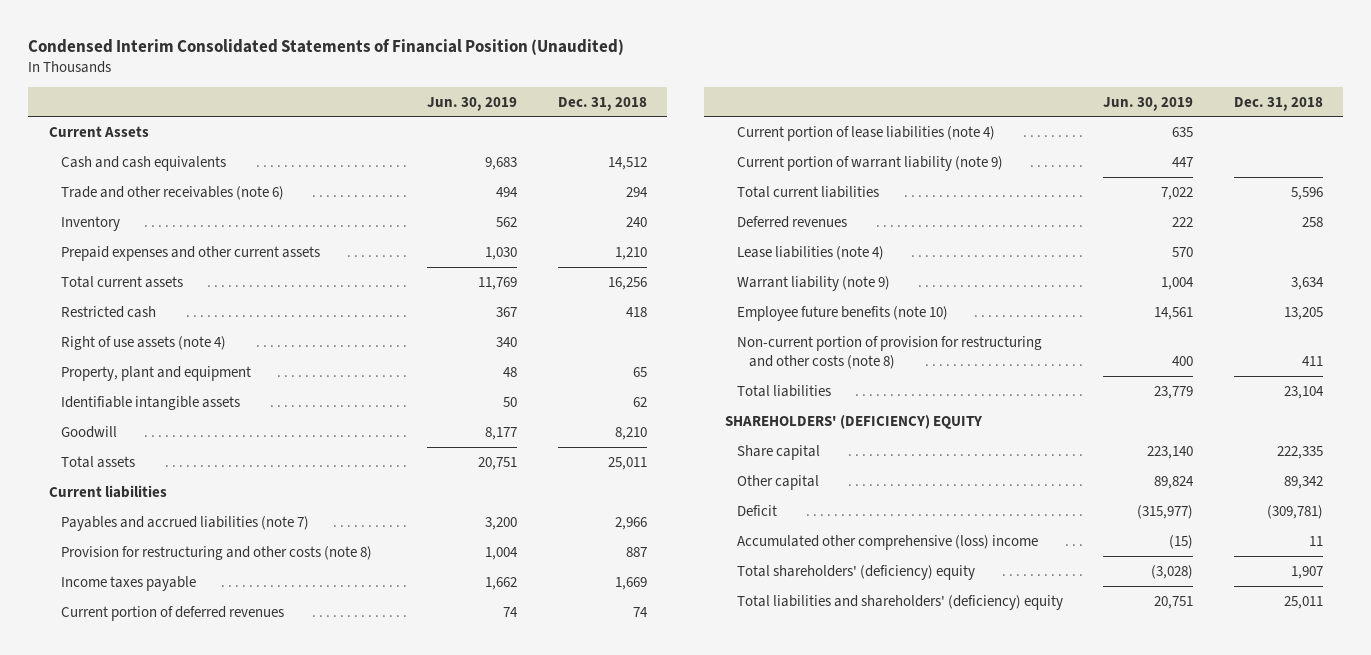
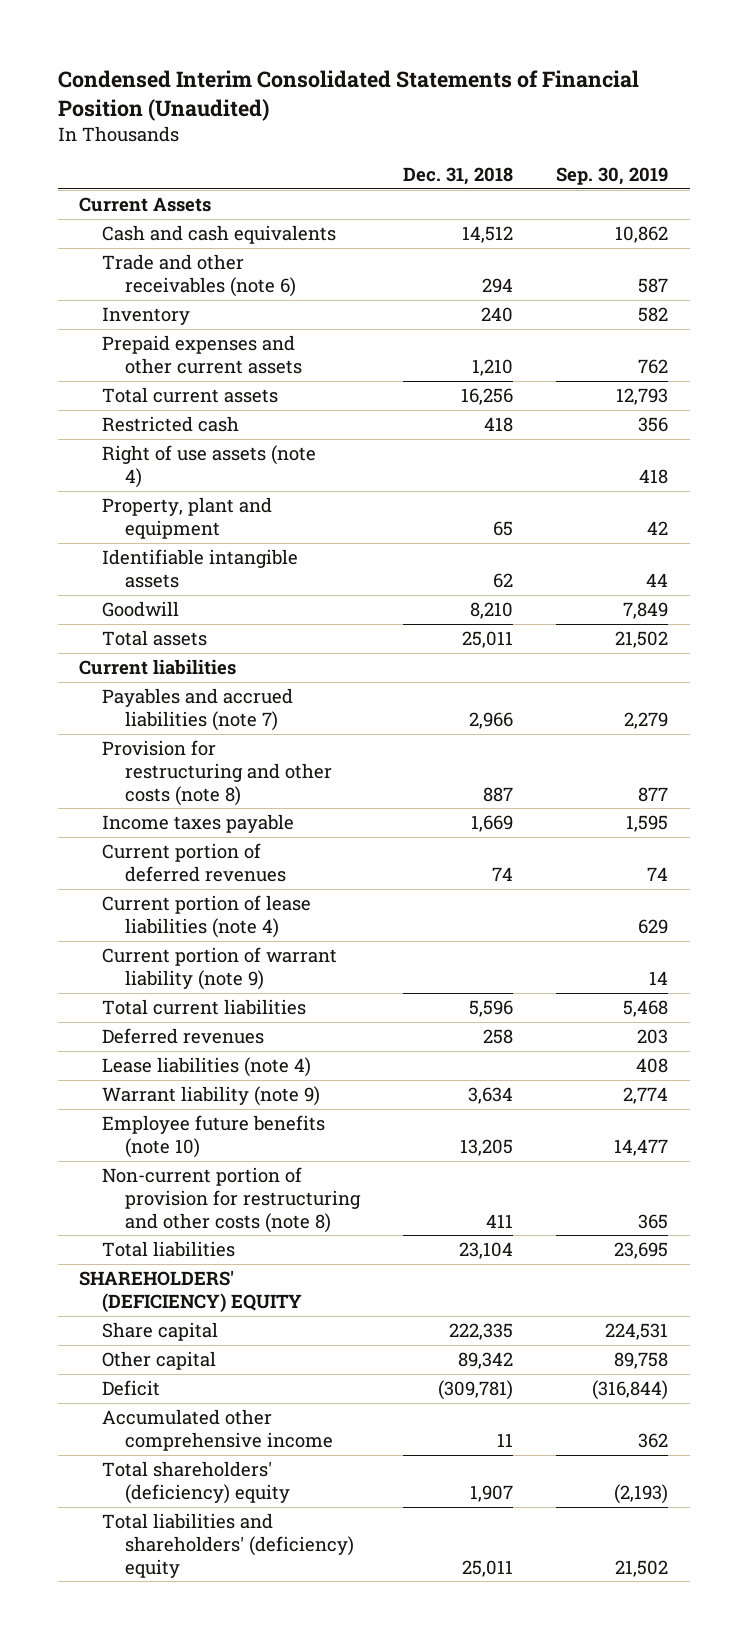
- | Jun. 30, 2019 | Dec. 31, 2018
+ | Dec. 31, 2018 | Sep. 30, 2019
- Accumulated other comprehensive (loss) income | (15) | 11
+ Accumulated other comprehensive income | 11 | 362

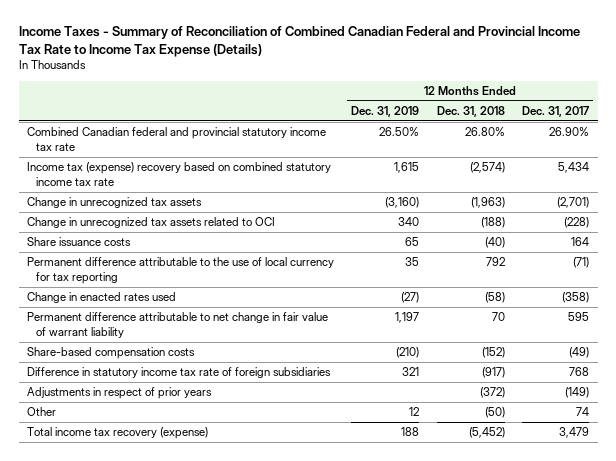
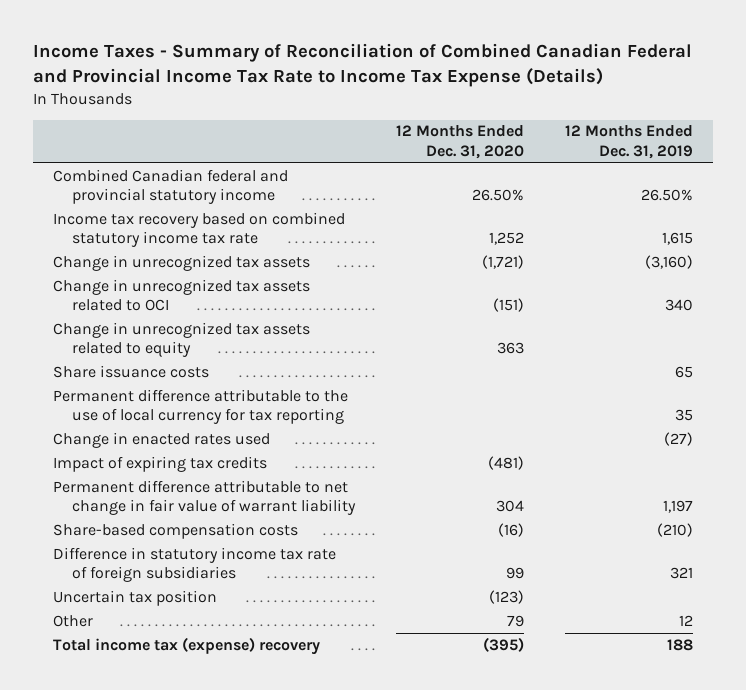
- | 12 Months Ended Dec. 31, 2019 | 12 Months Ended Dec. 31, 2018 | 12 Months Ended Dec. 31, 2017
+ | 12 Months Ended Dec. 31, 2020 | 12 Months Ended Dec. 31, 2019
- Combined Canadian federal and provincial statutory income tax rate | 26.50% | 26.80% | 26.90%
- Income tax (expense) recovery based on combined statutory income tax rate | 1,615 | (2,574) | 5,434
+ Combined Canadian federal and provincial statutory income | 26.50% | 26.50%
+ Income tax recovery based on combined statutory income tax rate | 1,252 | 1,615
+ Change in unrecognized tax assets related to equity | 363 |
+ Impact of expiring tax credits | (481) |
- Adjustments in respect of prior years | | (372) | (149)
+ Uncertain tax position | (123) |
- Total income tax recovery (expense) | 188 | (5,452) | 3,479
+ Total income tax (expense) recovery | (395) | 188

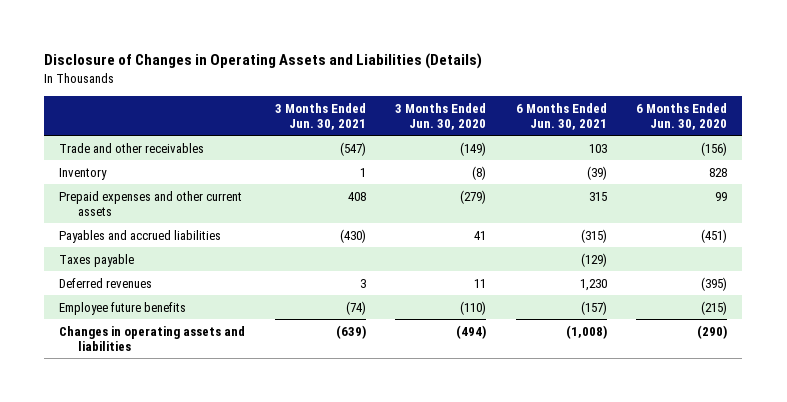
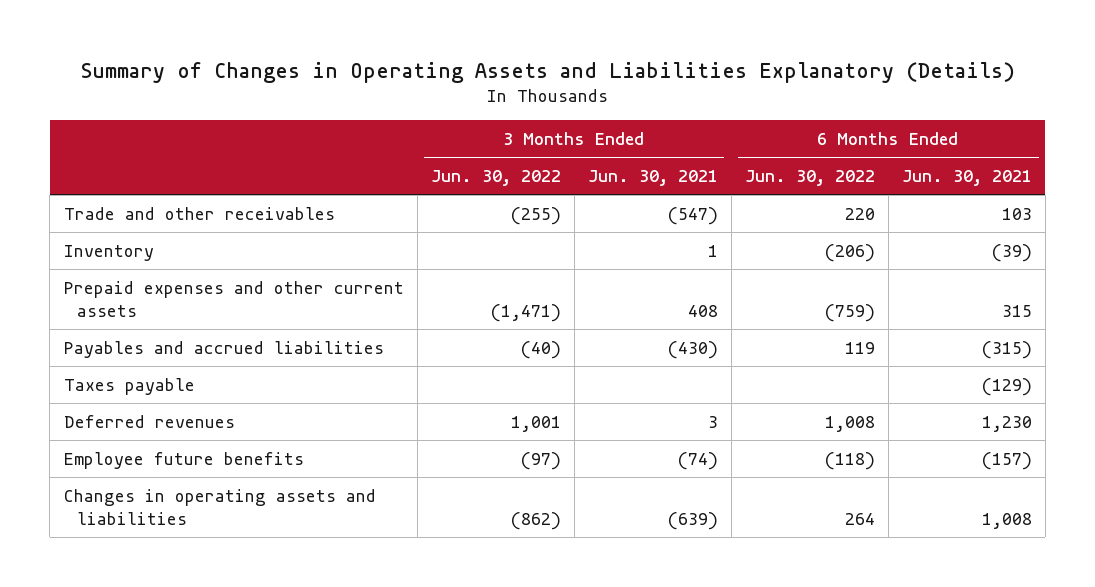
- Disclosure of Changes in Operating Assets and Liabilities (Details)
+ Summary of Changes in Operating Assets and Liabilities Explanatory (Details)
- | 3 Months Ended Jun. 30, 2021 | 3 Months Ended Jun. 30, 2020 | 6 Months Ended Jun. 30, 2021 | 6 Months Ended Jun. 30, 2020
+ | 3 Months Ended Jun. 30, 2022 | 3 Months Ended Jun. 30, 2021 | 6 Months Ended Jun. 30, 2022 | 6 Months Ended Jun. 30, 2021
- Changes in operating assets and liabilities | (639) | (494) | (1,008) | (290)
+ Changes in operating assets and liabilities | (862) | (639) | 264 | 1,008

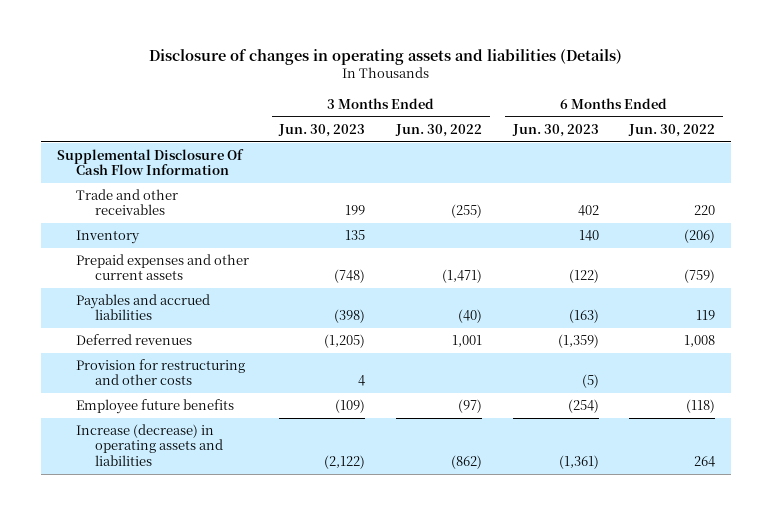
- Summary of Changes in Operating Assets and Liabilities Explanatory (Details)
+ Disclosure of changes in operating assets and liabilities (Details)
- | 3 Months Ended Jun. 30, 2022 | 3 Months Ended Jun. 30, 2021 | 6 Months Ended Jun. 30, 2022 | 6 Months Ended Jun. 30, 2021
+ | 3 Months Ended Jun. 30, 2023 | 3 Months Ended Jun. 30, 2022 | 6 Months Ended Jun. 30, 2023 | 6 Months Ended Jun. 30, 2022
+ Supplemental Disclosure Of Cash Flow Information
- Taxes payable | | | | (129)
+ Provision for restructuring and other costs | 4 | | (5) |
- Changes in operating assets and liabilities | (862) | (639) | 264 | 1,008
+ Increase (decrease) in operating assets and liabilities | (2,122) | (862) | (1,361) | 264

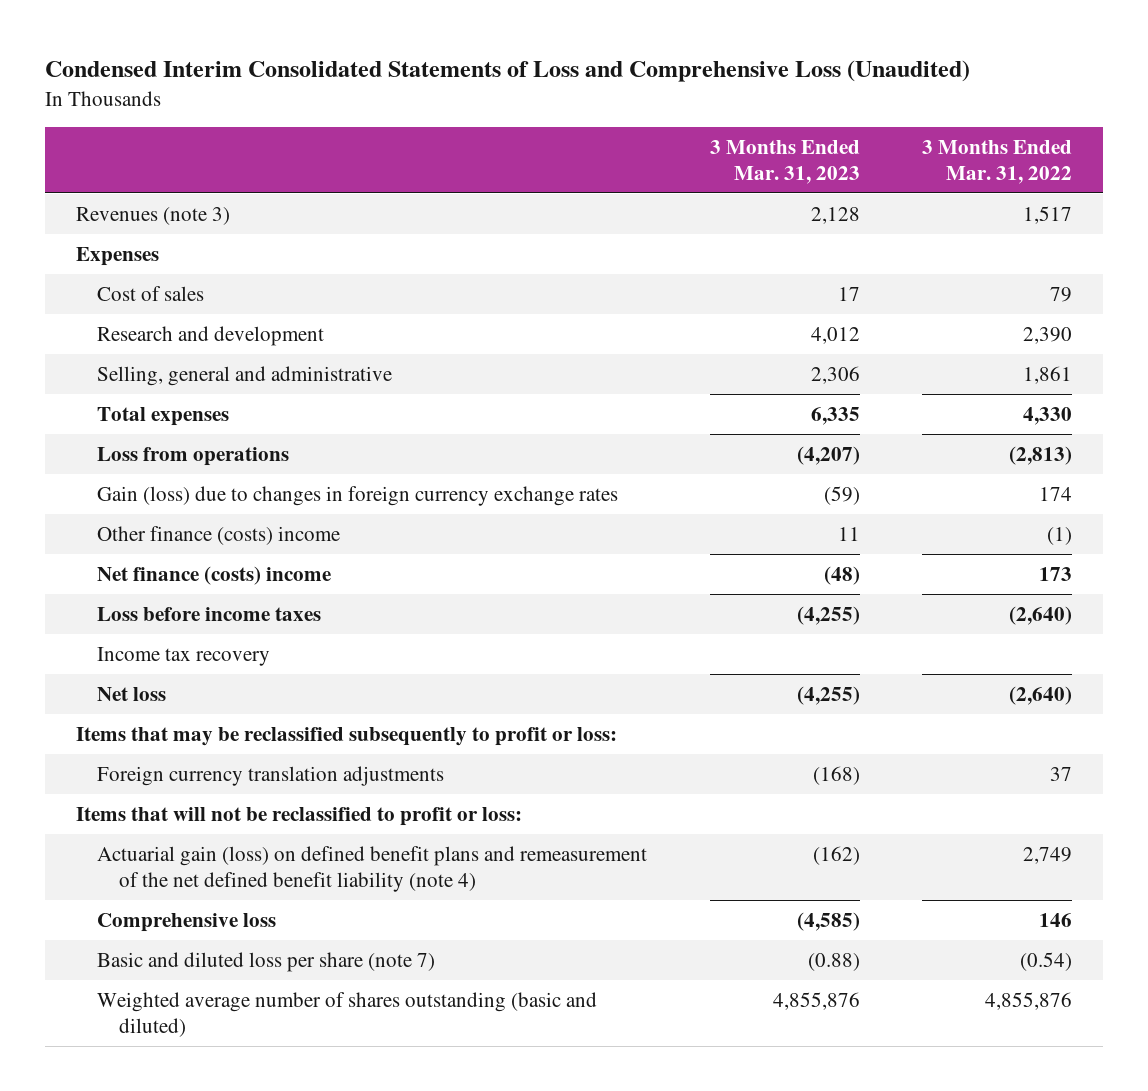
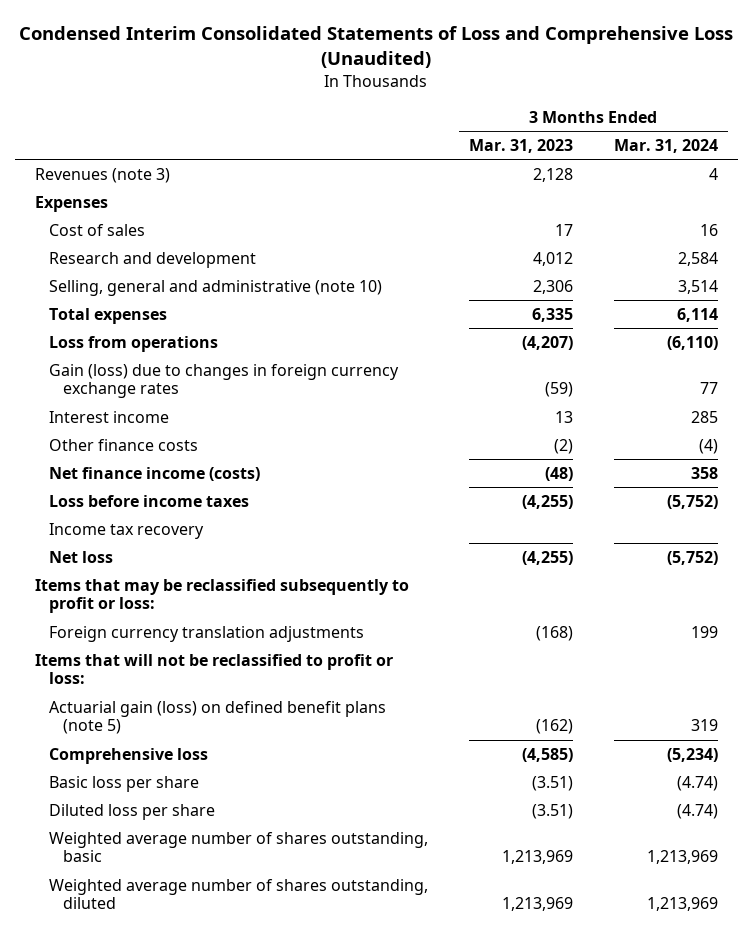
- | 3 Months Ended Mar. 31, 2023 | 3 Months Ended Mar. 31, 2022
+ | 3 Months Ended Mar. 31, 2023 | 3 Months Ended Mar. 31, 2024
- Selling, general and administrative | 2,306 | 1,861
+ Selling, general and administrative (note 10) | 2,306 | 3,514
- Other finance (costs) income | 11 | (1)
- Net finance (costs) income | (48) | 173
+ Interest income | 13 | 285
+ Other finance costs | (2) | (4)
+ Net finance income (costs) | (48) | 358
- Actuarial gain (loss) on defined benefit plans and remeasurement of the net defined benefit liability (note 4) | (162) | 2,749
+ Actuarial gain (loss) on defined benefit plans (note 5) | (162) | 319
- Basic and diluted loss per share (note 7) | (0.88) | (0.54)
- Weighted average number of shares outstanding (basic and diluted) | 4,855,876 | 4,855,876
+ Basic loss per share | (3.51) | (4.74)
+ Diluted loss per share | (3.51) | (4.74)
+ Weighted average number of shares outstanding, basic | 1,213,969 | 1,213,969
+ Weighted average number of shares outstanding, diluted | 1,213,969 | 1,213,969

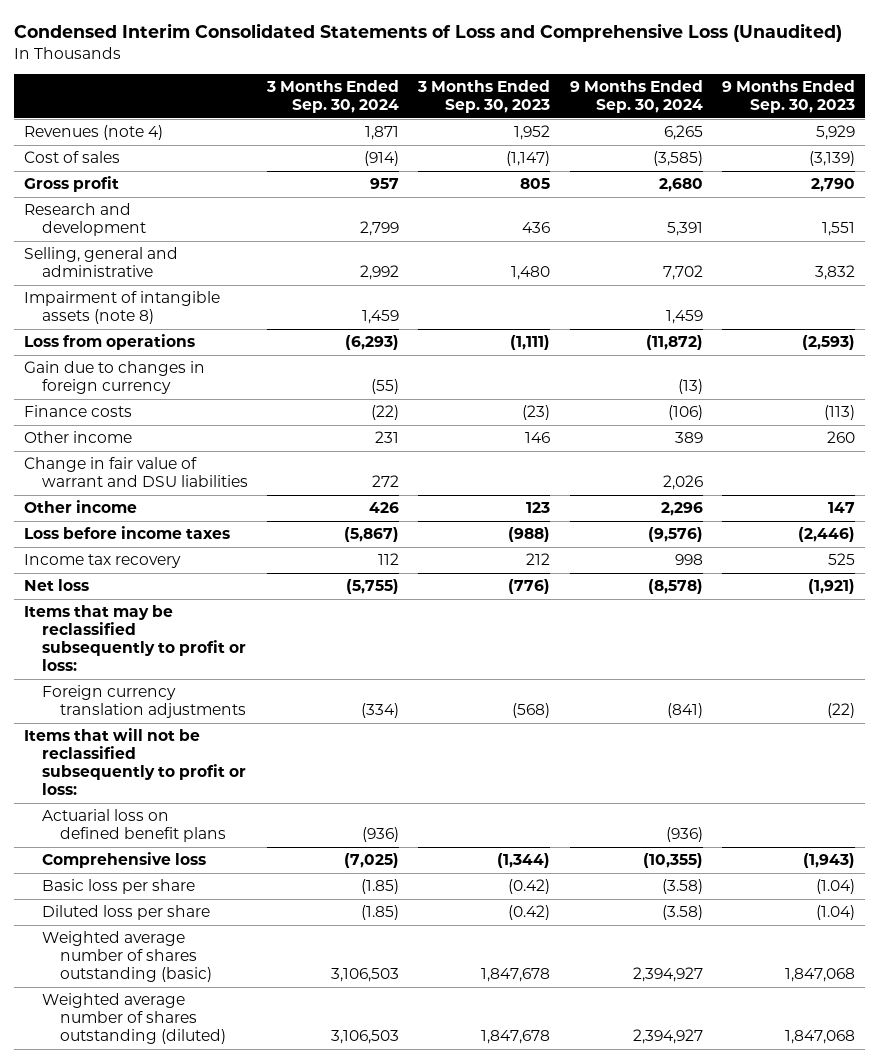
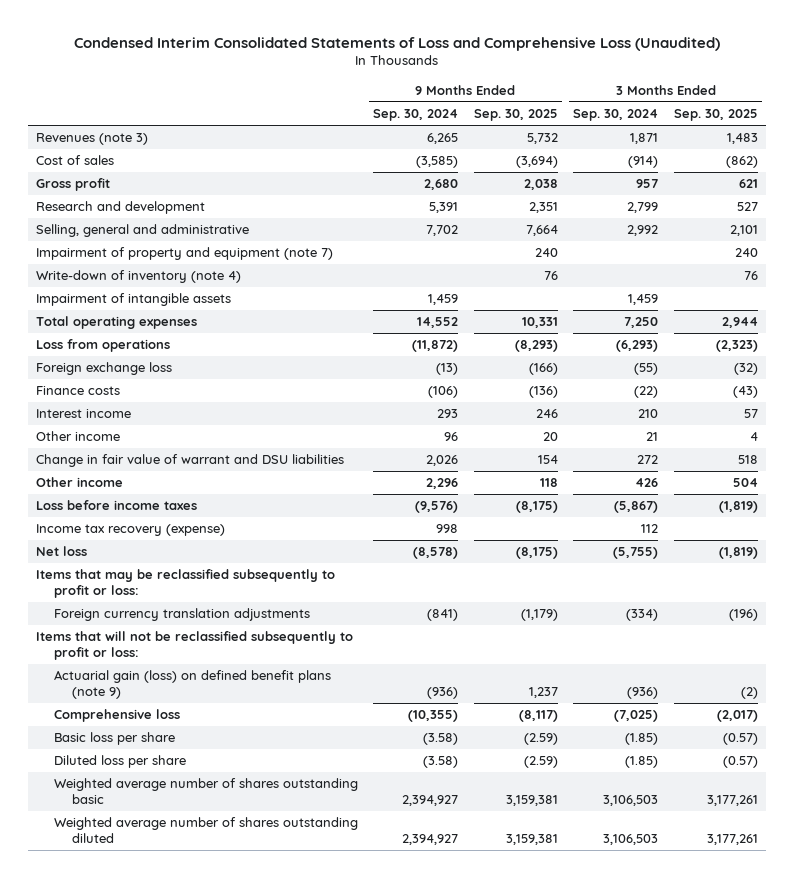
- | 3 Months Ended Sep. 30, 2024 | 3 Months Ended Sep. 30, 2023 | 9 Months Ended Sep. 30, 2024 | 9 Months Ended Sep. 30, 2023
+ | 9 Months Ended Sep. 30, 2024 | 9 Months Ended Sep. 30, 2025 | 3 Months Ended Sep. 30, 2024 | 3 Months Ended Sep. 30, 2025
- Revenues (note 4) | 1,871 | 1,952 | 6,265 | 5,929
+ Revenues (note 3) | 6,265 | 5,732 | 1,871 | 1,483
- Impairment of intangible assets (note 8) | 1,459 | | 1,459 |
+ Impairment of property and equipment (note 7) | | 240 | | 240
+ Write-down of inventory (note 4) | | 76 | | 76
+ Impairment of intangible assets | 1,459 | | 1,459 |
+ Total operating expenses | 14,552 | 10,331 | 7,250 | 2,944
- Gain due to changes in foreign currency | (55) | | (13) |
+ Foreign exchange loss | (13) | (166) | (55) | (32)
- Other income | 231 | 146 | 389 | 260
+ Interest income | 293 | 246 | 210 | 57
+ Other income | 96 | 20 | 21 | 4
- Income tax recovery | 112 | 212 | 998 | 525
+ Income tax recovery (expense) | 998 | | 112 |
- Actuarial loss on defined benefit plans | (936) | | (936) |
+ Actuarial gain (loss) on defined benefit plans (note 9) | (936) | 1,237 | (936) | (2)
- Weighted average number of shares outstanding (basic) | 3,106,503 | 1,847,678 | 2,394,927 | 1,847,068
- Weighted average number of shares outstanding (diluted) | 3,106,503 | 1,847,678 | 2,394,927 | 1,847,068
+ Weighted average number of shares outstanding basic | 2,394,927 | 3,159,381 | 3,106,503 | 3,177,261
+ Weighted average number of shares outstanding diluted | 2,394,927 | 3,159,381 | 3,106,503 | 3,177,261

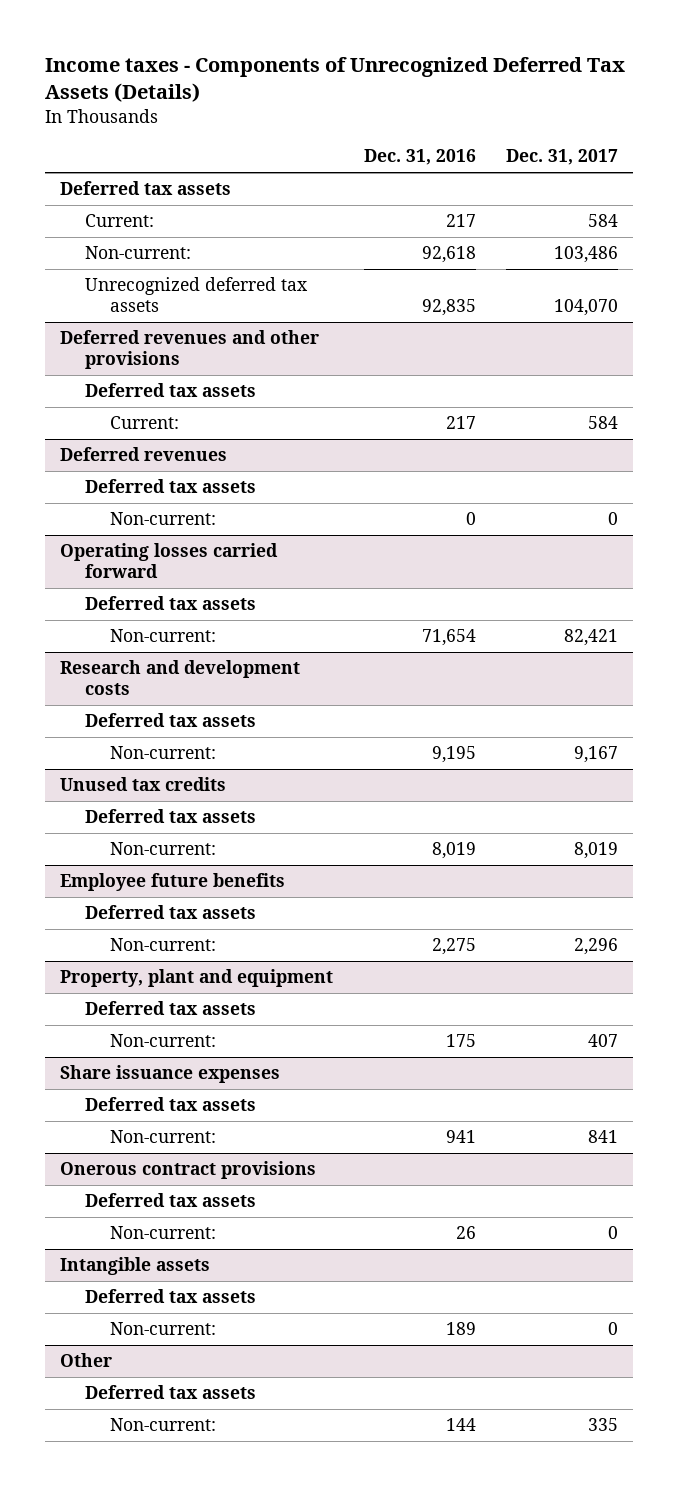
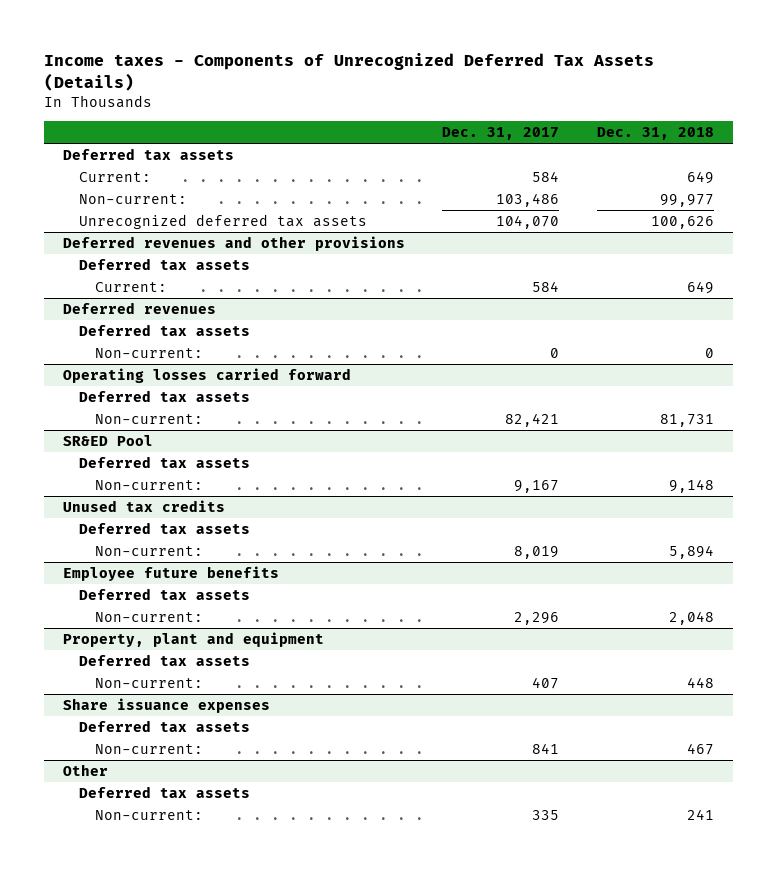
- | Dec. 31, 2016 | Dec. 31, 2017
+ | Dec. 31, 2017 | Dec. 31, 2018
- Research and development costs
+ SR&ED Pool
- Onerous contract provisions
- Deferred tax assets
- Non-current: | 26 | 0
- Intangible assets
- Deferred tax assets
- Non-current: | 189 | 0

